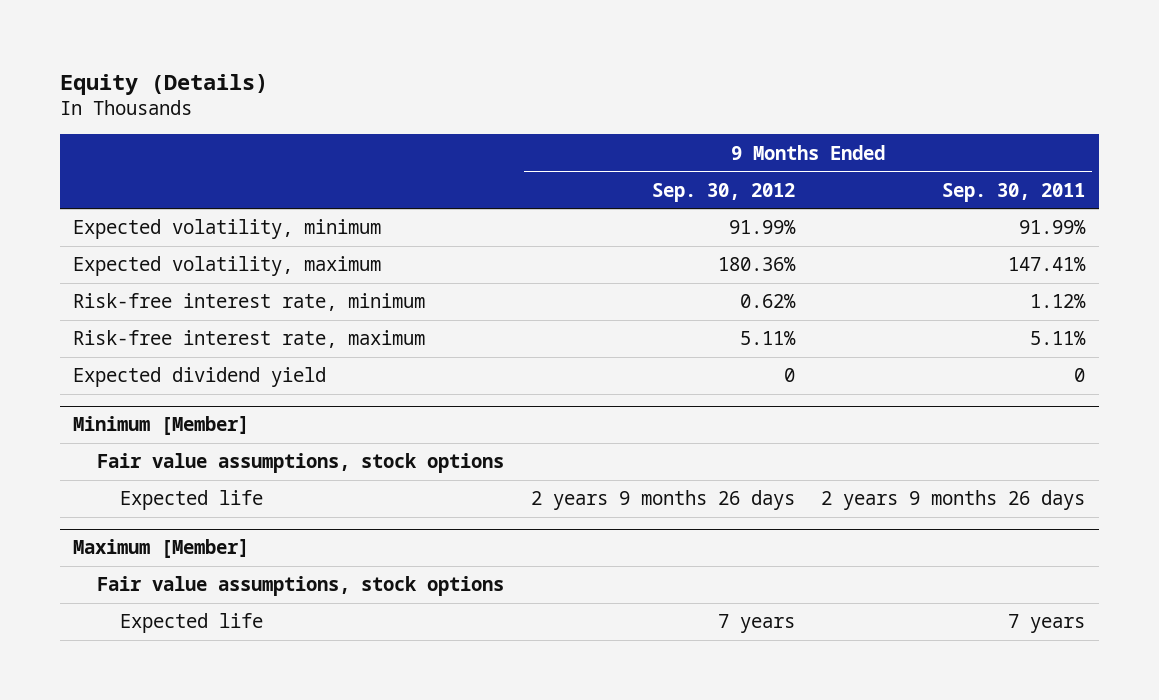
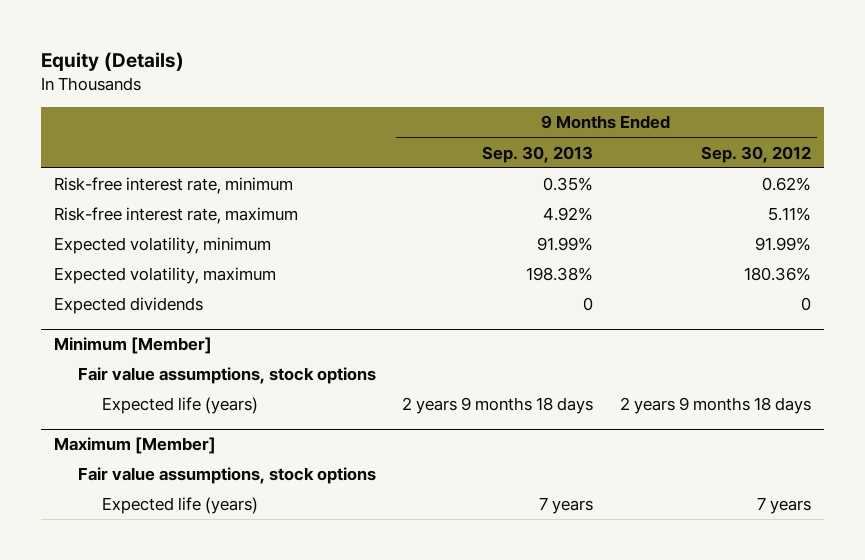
- | 9 Months Ended Sep. 30, 2012 | 9 Months Ended Sep. 30, 2011
+ | 9 Months Ended Sep. 30, 2013 | 9 Months Ended Sep. 30, 2012
- Expected dividend yield | 0 | 0
moved down: Expected volatility, minimum | 91.99% | 91.99%
moved down: Expected volatility, maximum | 198.38% | 180.36%
+ Expected dividends | 0 | 0
@ Minimum [Member]
- Expected life | 2 years 9 months 26 days | 2 years 9 months 26 days
+ Expected life (years) | 2 years 9 months 18 days | 2 years 9 months 18 days
@ Maximum [Member]
- Expected life | 7 years | 7 years
+ Expected life (years) | 7 years | 7 years

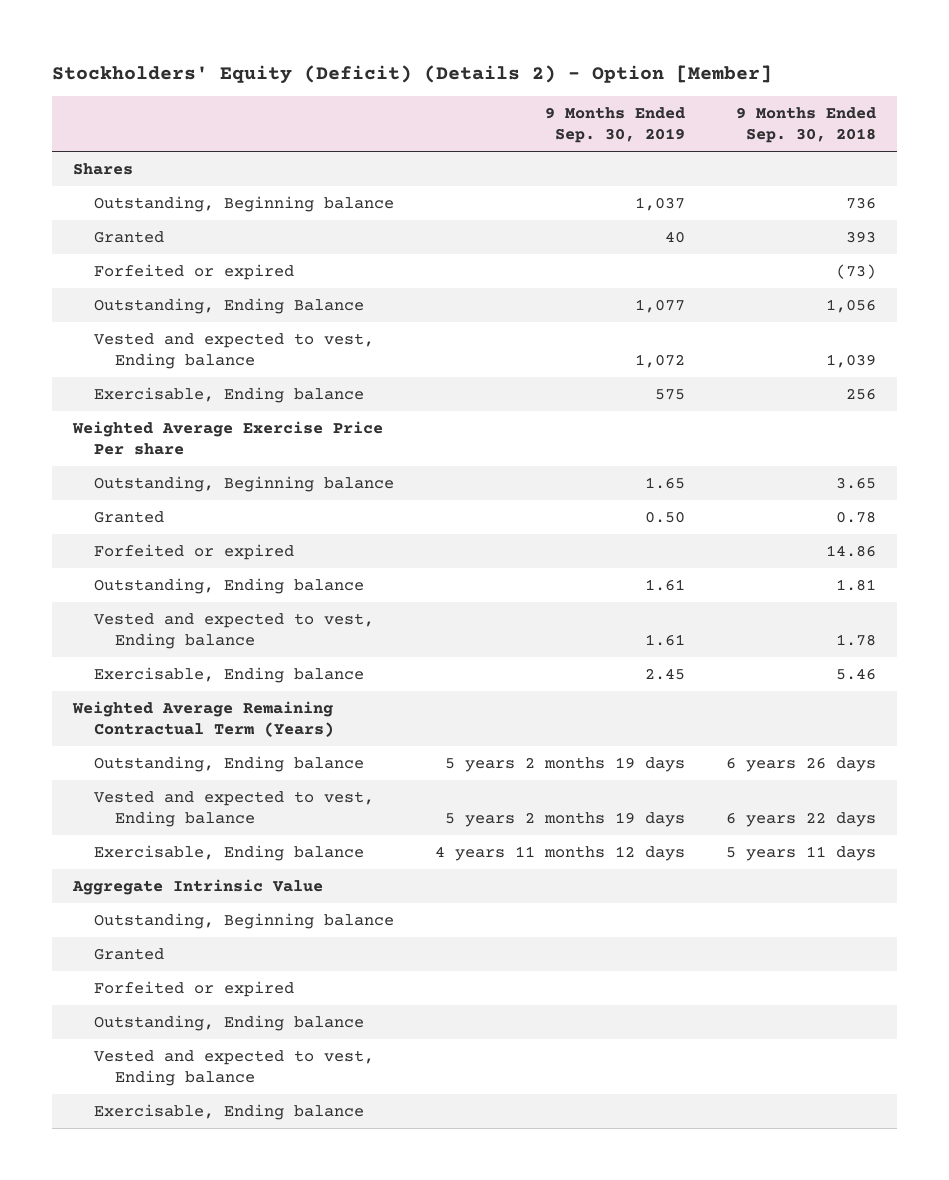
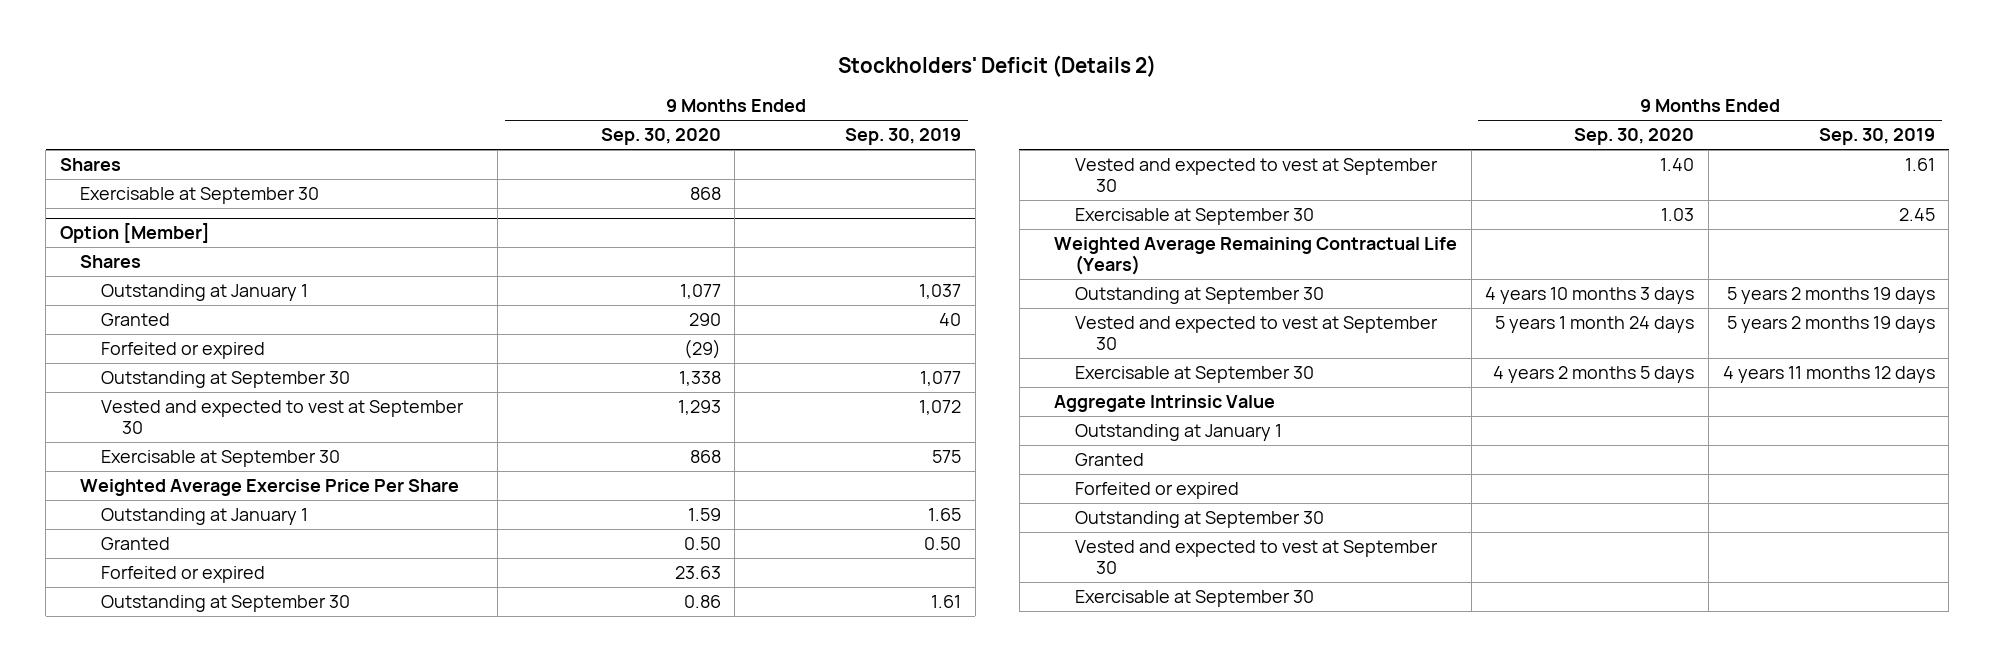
- Stockholders' Equity (Deficit) (Details 2) - Option [Member]
+ Stockholders' Deficit (Details 2)
- | 9 Months Ended Sep. 30, 2019 | 9 Months Ended Sep. 30, 2018
+ | 9 Months Ended Sep. 30, 2020 | 9 Months Ended Sep. 30, 2019
- Outstanding, Beginning balance | 1,037 | 736
+ Exercisable at September 30 | 868 |
+ Option [Member]
+ Shares
+ Outstanding at January 1 | 1,077 | 1,037
- Outstanding, Ending Balance | 1,077 | 1,056
- Vested and expected to vest, Ending balance | 1,072 | 1,039
- Exercisable, Ending balance | 575 | 256
- Weighted Average Exercise Price Per share
- Outstanding, Beginning balance | 1.65 | 3.65
+ Outstanding at September 30 | 1,338 | 1,077
+ Vested and expected to vest at September 30 | 1,293 | 1,072
+ Exercisable at September 30 | 868 | 575
+ Weighted Average Exercise Price Per Share
+ Outstanding at January 1 | 1.59 | 1.65
- Outstanding, Ending balance | 1.61 | 1.81
- Vested and expected to vest, Ending balance | 1.61 | 1.78
- Exercisable, Ending balance | 2.45 | 5.46
- Weighted Average Remaining Contractual Term (Years)
- Outstanding, Ending balance | 5 years 2 months 19 days | 6 years 26 days
- Vested and expected to vest, Ending balance | 5 years 2 months 19 days | 6 years 22 days
- Exercisable, Ending balance | 4 years 11 months 12 days | 5 years 11 days
+ Outstanding at September 30 | 0.86 | 1.61
+ Vested and expected to vest at September 30 | 1.40 | 1.61
+ Exercisable at September 30 | 1.03 | 2.45
+ Weighted Average Remaining Contractual Life (Years)
+ Outstanding at September 30 | 4 years 10 months 3 days | 5 years 2 months 19 days
+ Vested and expected to vest at September 30 | 5 years 1 month 24 days | 5 years 2 months 19 days
+ Exercisable at September 30 | 4 years 2 months 5 days | 4 years 11 months 12 days
- Outstanding, Beginning balance
+ Outstanding at January 1
- Outstanding, Ending balance
- Vested and expected to vest, Ending balance
- Exercisable, Ending balance
+ Outstanding at September 30
+ Vested and expected to vest at September 30
+ Exercisable at September 30

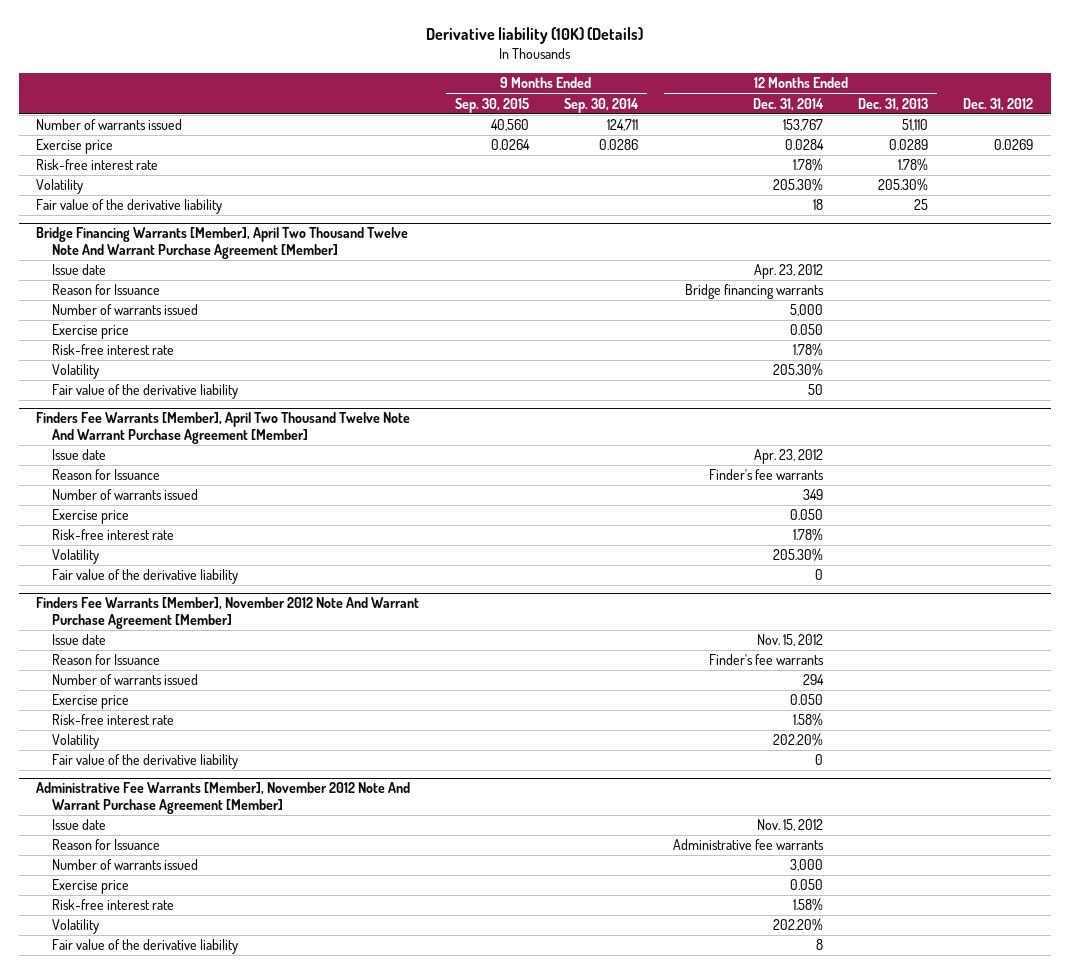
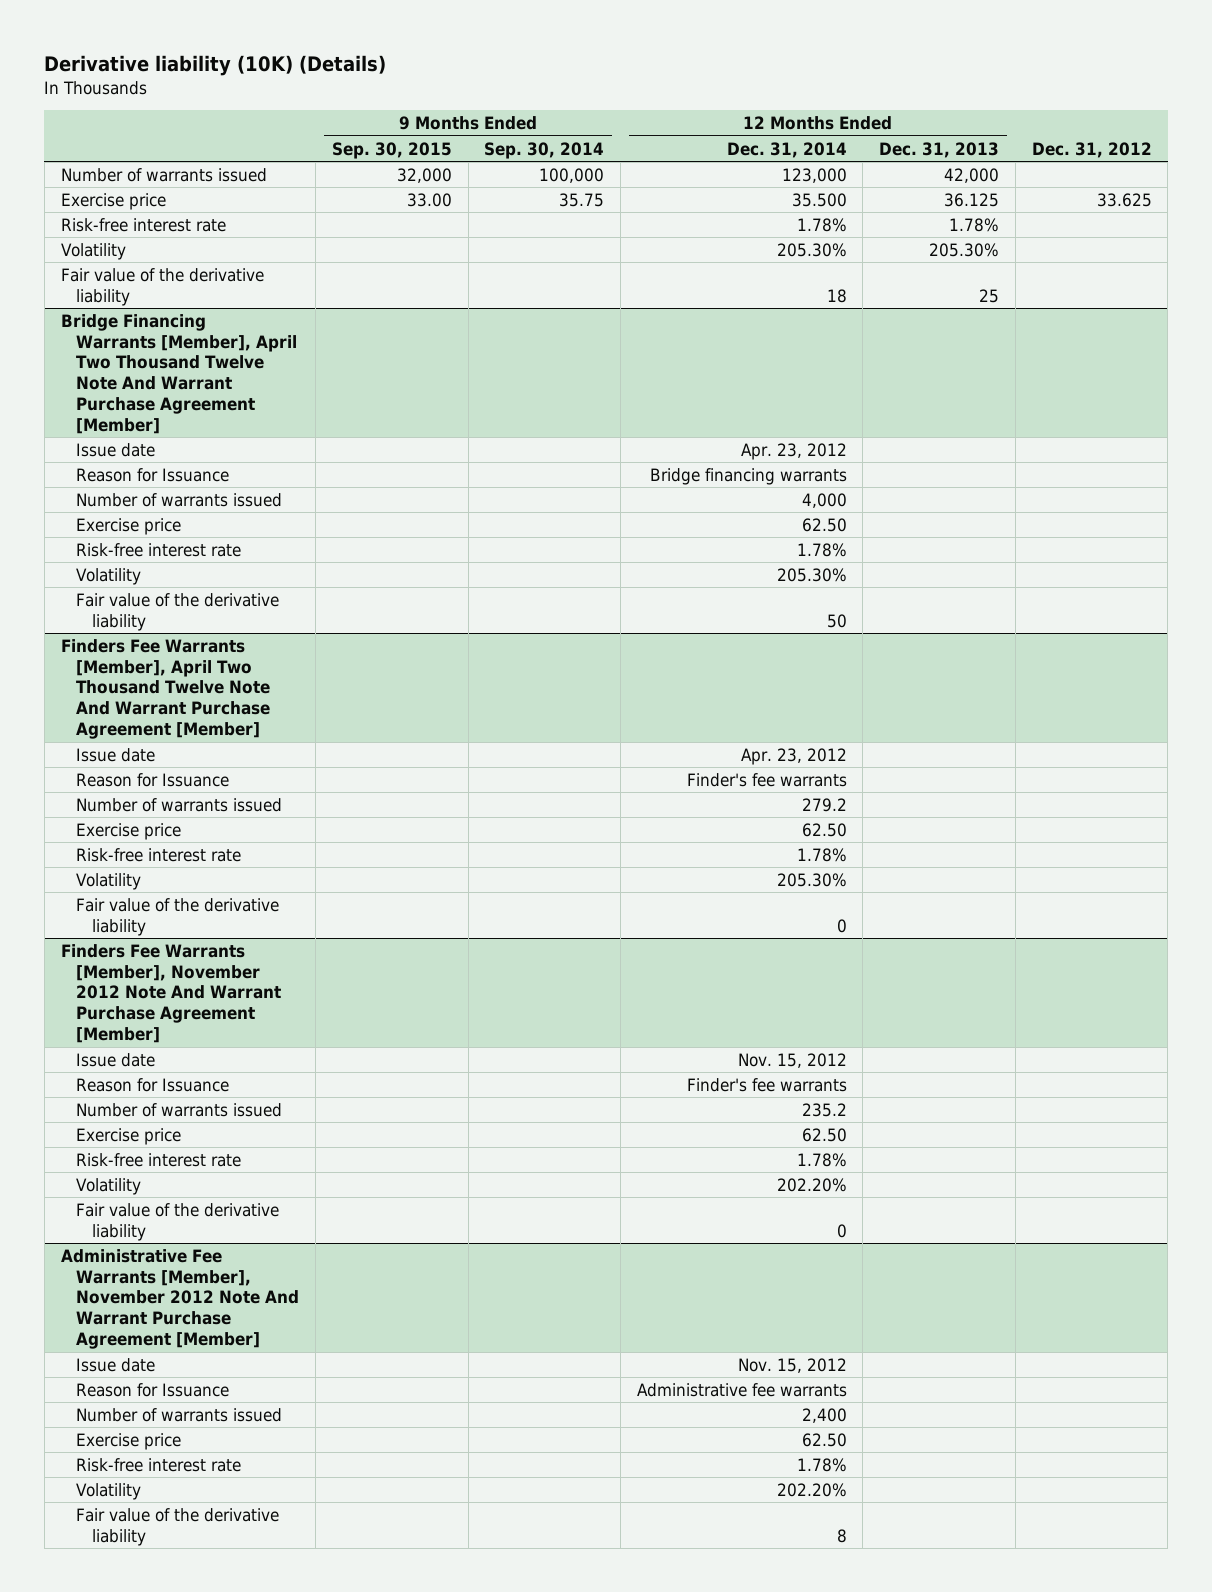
- Number of warrants issued | 40,560 | 124,711 | 153,767 | 51,110 |
- Exercise price | 0.0264 | 0.0286 | 0.0284 | 0.0289 | 0.0269
+ Number of warrants issued | 32,000 | 100,000 | 123,000 | 42,000 |
+ Exercise price | 33.00 | 35.75 | 35.500 | 36.125 | 33.625
@ Bridge Financing Warrants [Member], April Two Thousand Twelve Note And Warrant Purchase Agreement [Member]
- Number of warrants issued | | | 5,000 | |
- Exercise price | | | 0.050 | |
+ Number of warrants issued | | | 4,000 | |
+ Exercise price | | | 62.50 | |
@ Finders Fee Warrants [Member], April Two Thousand Twelve Note And Warrant Purchase Agreement [Member]
- Number of warrants issued | | | 349 | |
- Exercise price | | | 0.050 | |
+ Number of warrants issued | | | 279.2 | |
+ Exercise price | | | 62.50 | |
@ Finders Fee Warrants [Member], November 2012 Note And Warrant Purchase Agreement [Member]
- Number of warrants issued | | | 294 | |
- Exercise price | | | 0.050 | |
- Risk-free interest rate | | | 1.58% | |
+ Number of warrants issued | | | 235.2 | |
+ Exercise price | | | 62.50 | |
+ Risk-free interest rate | | | 1.78% | |
@ Administrative Fee Warrants [Member], November 2012 Note And Warrant Purchase Agreement [Member]
- Number of warrants issued | | | 3,000 | |
- Exercise price | | | 0.050 | |
- Risk-free interest rate | | | 1.58% | |
+ Number of warrants issued | | | 2,400 | |
+ Exercise price | | | 62.50 | |
+ Risk-free interest rate | | | 1.78% | |

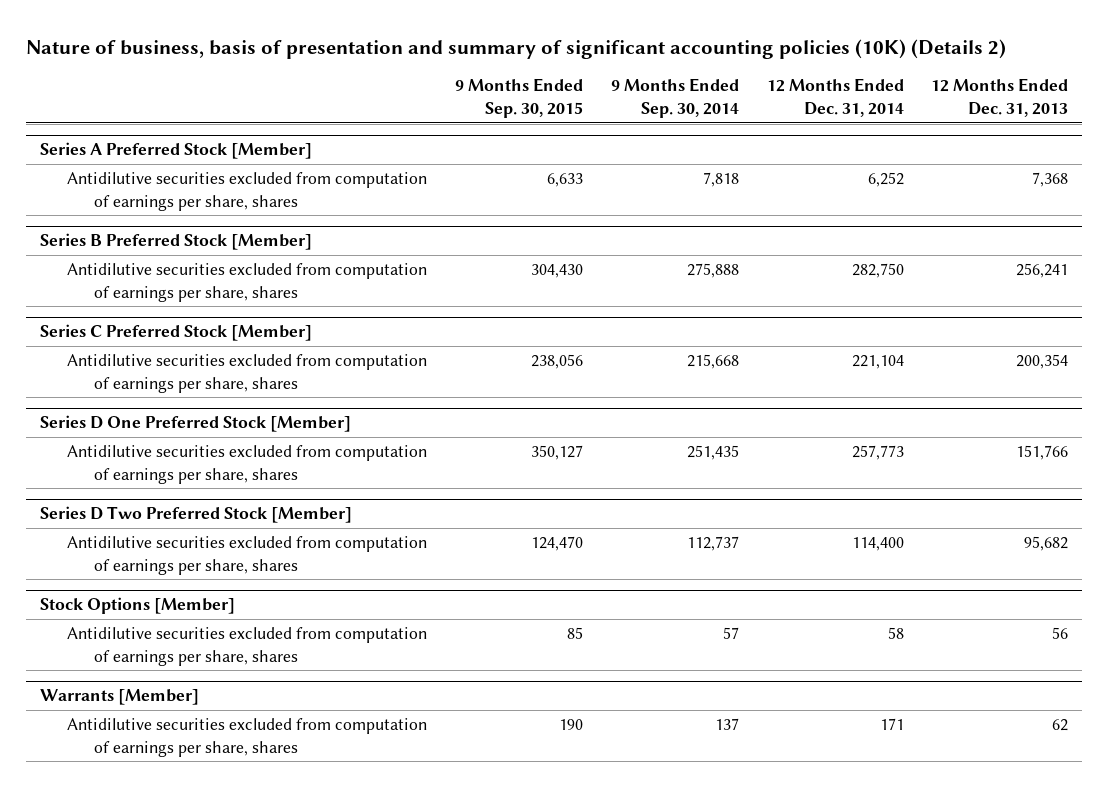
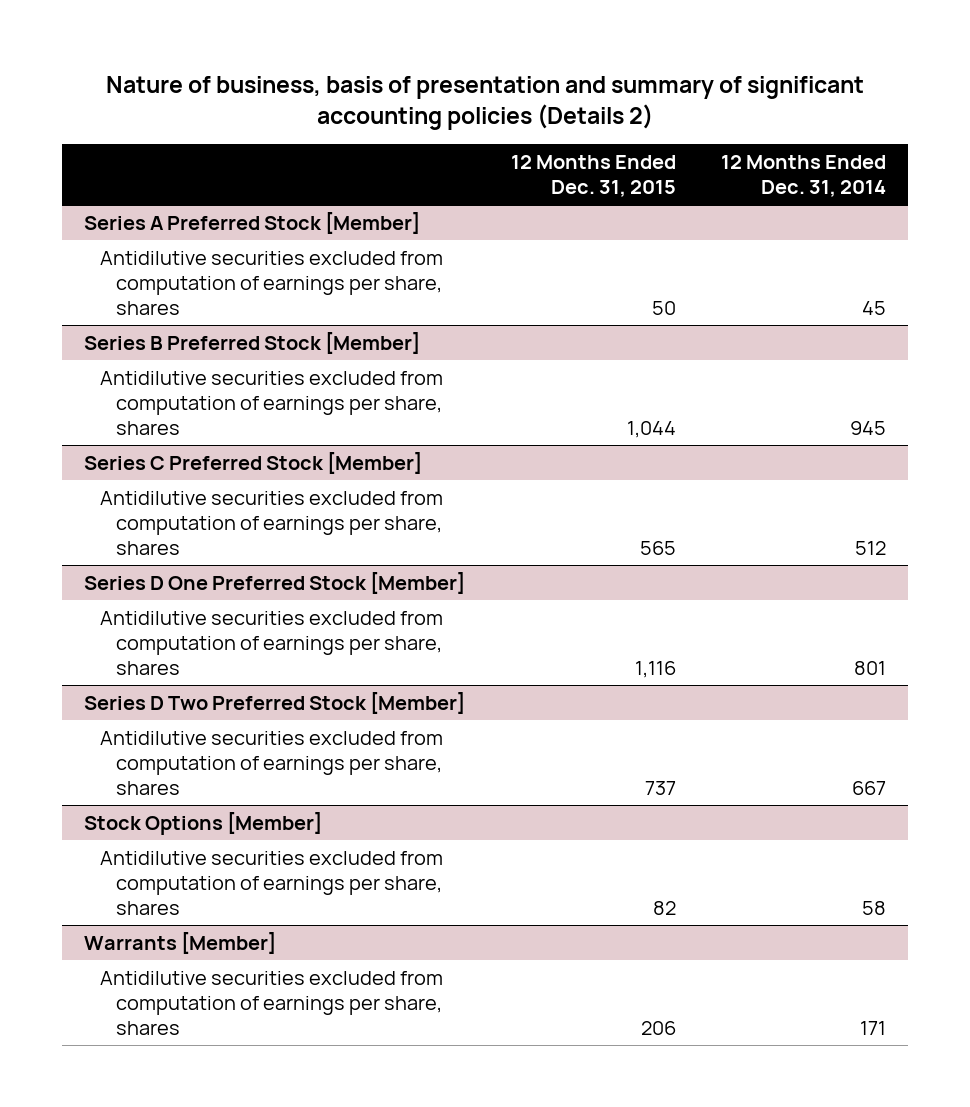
- Nature of business, basis of presentation and summary of significant accounting policies (10K) (Details 2)
+ Nature of business, basis of presentation and summary of significant accounting policies (Details 2)
- | 9 Months Ended Sep. 30, 2015 | 9 Months Ended Sep. 30, 2014 | 12 Months Ended Dec. 31, 2014 | 12 Months Ended Dec. 31, 2013
+ | 12 Months Ended Dec. 31, 2015 | 12 Months Ended Dec. 31, 2014
@ Series A Preferred Stock [Member]
- Antidilutive securities excluded from computation of earnings per share, shares | 6,633 | 7,818 | 6,252 | 7,368
+ Antidilutive securities excluded from computation of earnings per share, shares | 50 | 45
@ Series B Preferred Stock [Member]
- Antidilutive securities excluded from computation of earnings per share, shares | 304,430 | 275,888 | 282,750 | 256,241
+ Antidilutive securities excluded from computation of earnings per share, shares | 1,044 | 945
@ Series C Preferred Stock [Member]
- Antidilutive securities excluded from computation of earnings per share, shares | 238,056 | 215,668 | 221,104 | 200,354
+ Antidilutive securities excluded from computation of earnings per share, shares | 565 | 512
@ Series D One Preferred Stock [Member]
- Antidilutive securities excluded from computation of earnings per share, shares | 350,127 | 251,435 | 257,773 | 151,766
+ Antidilutive securities excluded from computation of earnings per share, shares | 1,116 | 801
@ Series D Two Preferred Stock [Member]
- Antidilutive securities excluded from computation of earnings per share, shares | 124,470 | 112,737 | 114,400 | 95,682
+ Antidilutive securities excluded from computation of earnings per share, shares | 737 | 667

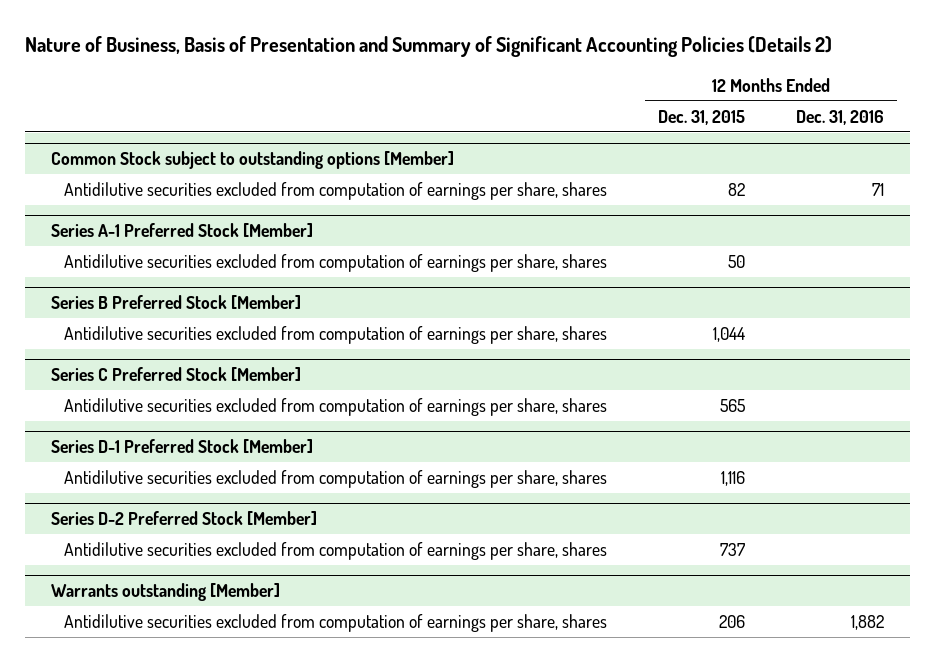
- Nature of business, basis of presentation and summary of significant accounting policies (Details 2)
+ Nature of Business, Basis of Presentation and Summary of Significant Accounting Policies (Details 2)
- | 12 Months Ended Dec. 31, 2015 | 12 Months Ended Dec. 31, 2014
+ | 12 Months Ended Dec. 31, 2015 | 12 Months Ended Dec. 31, 2016
- Series A Preferred Stock [Member]
+ Common Stock subject to outstanding options [Member]
+ Antidilutive securities excluded from computation of earnings per share, shares | 82 | 71
+ Series A-1 Preferred Stock [Member]
- Series D One Preferred Stock [Member]
+ Series D-1 Preferred Stock [Member]
- Series D Two Preferred Stock [Member]
+ Series D-2 Preferred Stock [Member]
- Stock Options [Member]
- Antidilutive securities excluded from computation of earnings per share, shares | 82 | 58
- Warrants [Member]
+ Warrants outstanding [Member]

